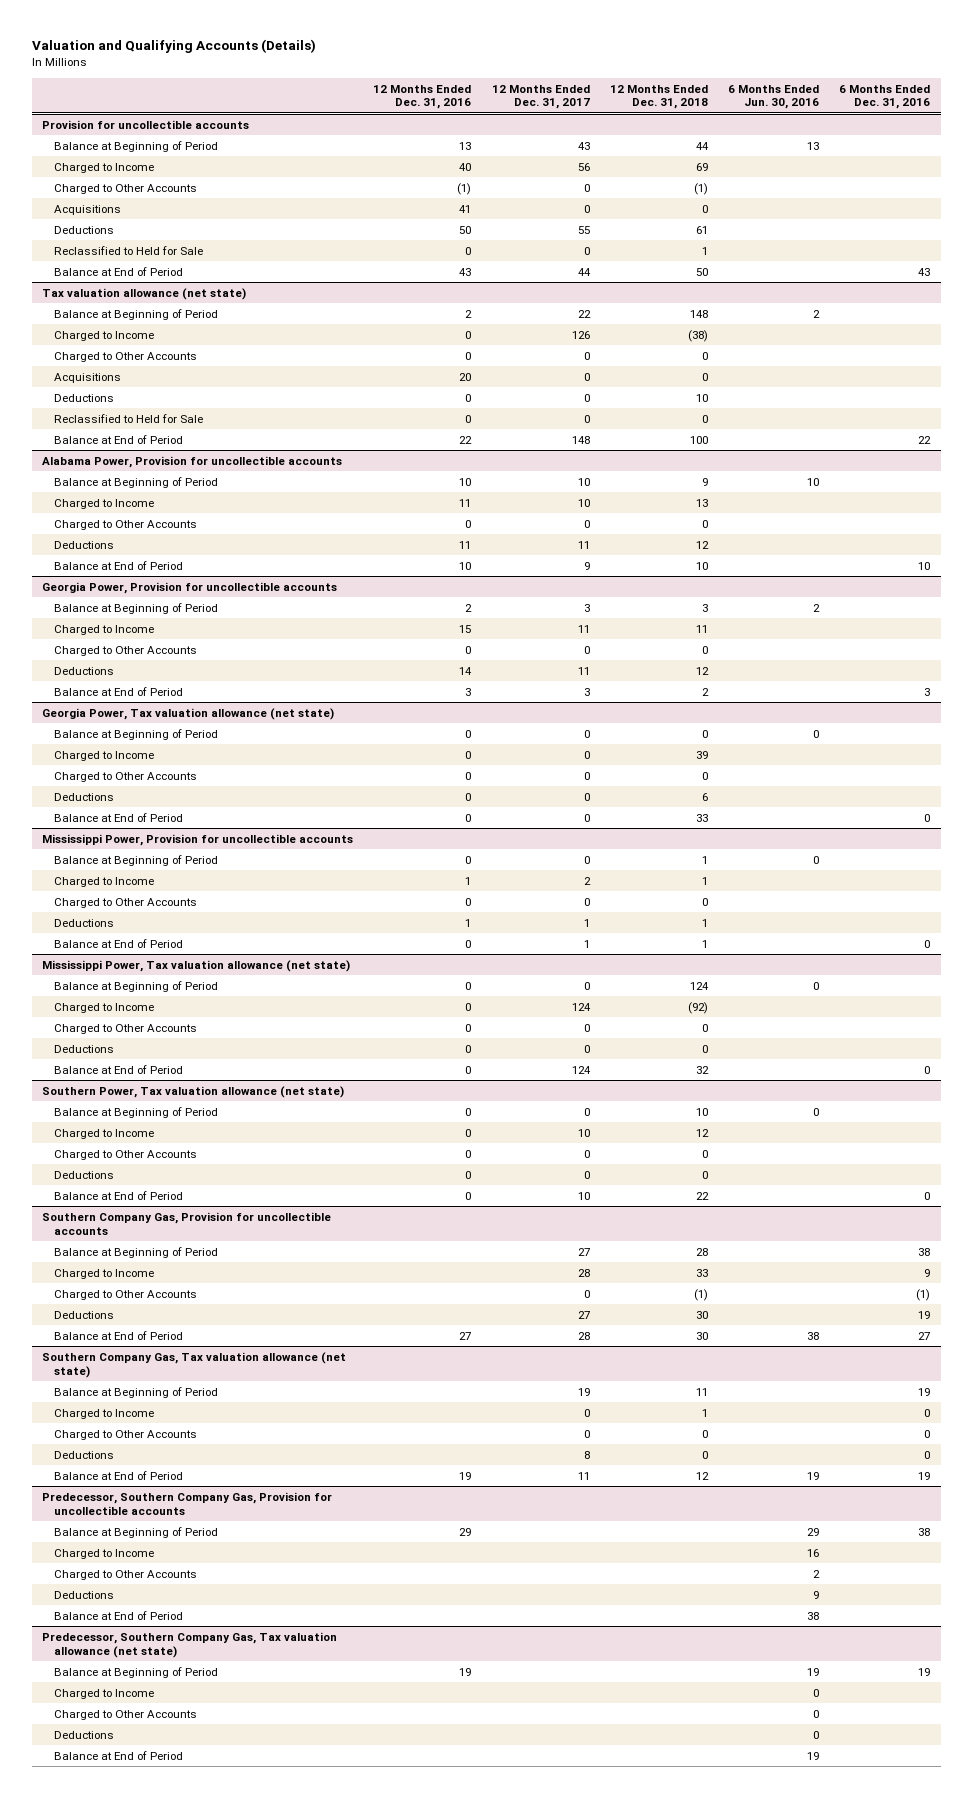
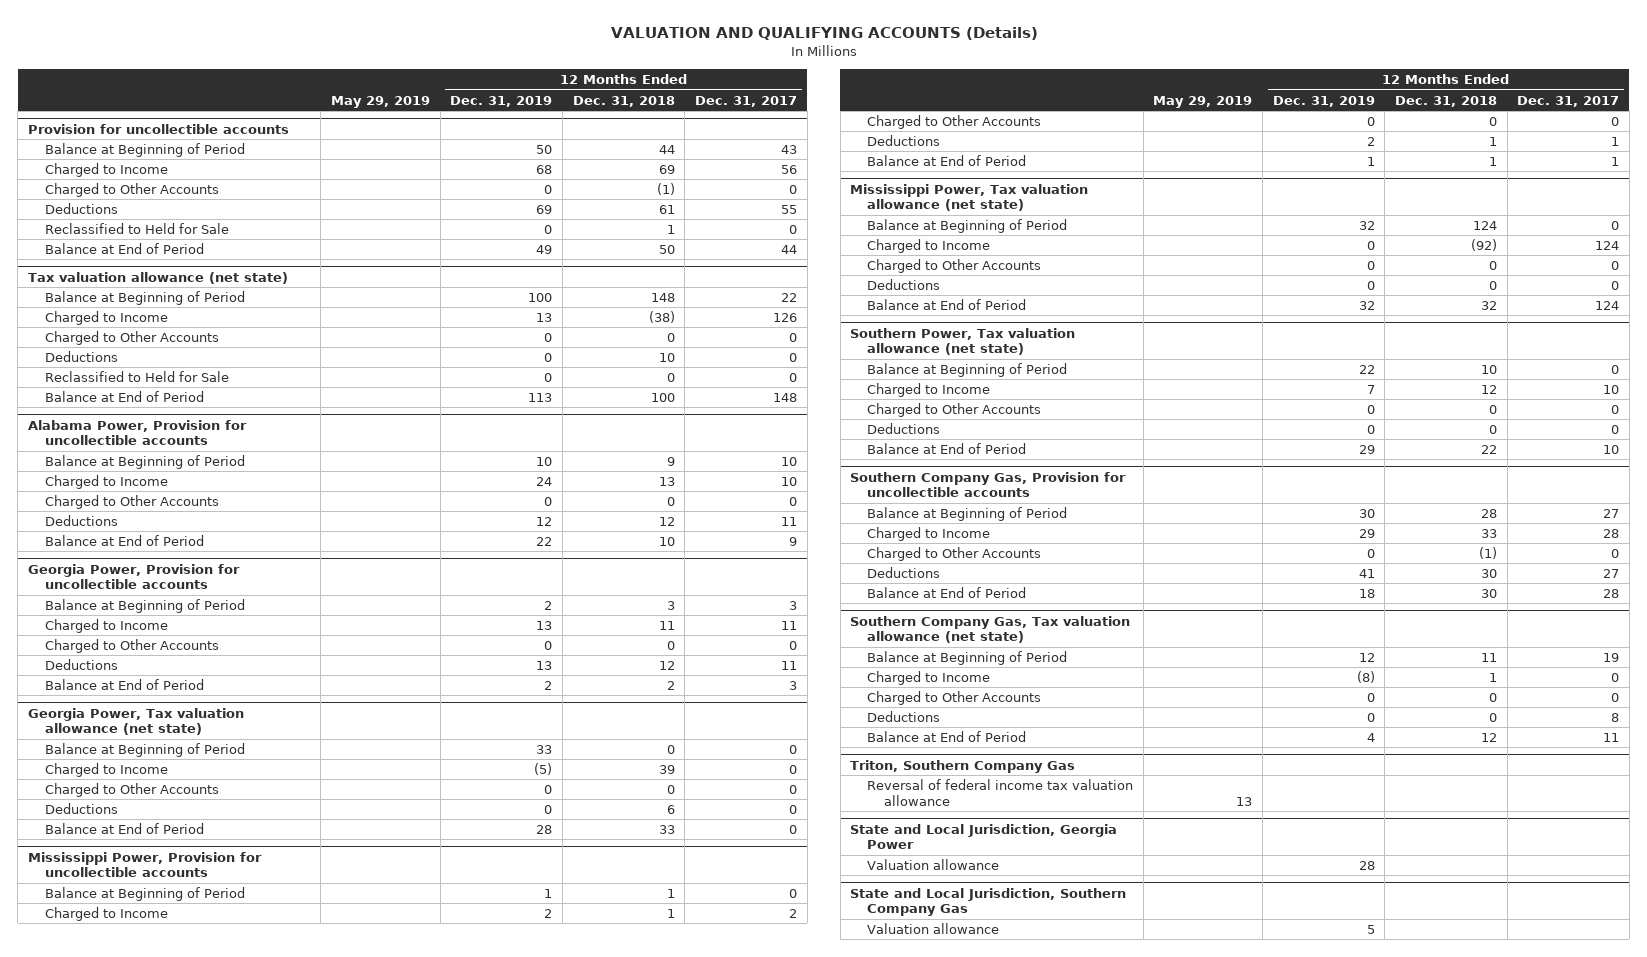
- Valuation and Qualifying Accounts (Details)
+ VALUATION AND QUALIFYING ACCOUNTS (Details)
- | 12 Months Ended Dec. 31, 2016 | 12 Months Ended Dec. 31, 2017 | 12 Months Ended Dec. 31, 2018 | 6 Months Ended Jun. 30, 2016 | 6 Months Ended Dec. 31, 2016
+ | May 29, 2019 | 12 Months Ended Dec. 31, 2019 | 12 Months Ended Dec. 31, 2018 | 12 Months Ended Dec. 31, 2017
@ Provision for uncollectible accounts
- Acquisitions | 41 | 0 | 0 | |
@ Tax valuation allowance (net state)
- Acquisitions | 20 | 0 | 0 | |
- Predecessor, Southern Company Gas, Provision for uncollectible accounts
- Balance at Beginning of Period | 29 | | | 29 | 38
- Charged to Income | | | | 16 |
- Charged to Other Accounts | | | | 2 |
- Deductions | | | | 9 |
- Balance at End of Period | | | | 38 |
- Predecessor, Southern Company Gas, Tax valuation allowance (net state)
- Balance at Beginning of Period | 19 | | | 19 | 19
- Charged to Income | | | | 0 |
- Charged to Other Accounts | | | | 0 |
- Deductions | | | | 0 |
- Balance at End of Period | | | | 19 |
+ Triton, Southern Company Gas
+ Reversal of federal income tax valuation allowance | 13 | | |
+ State and Local Jurisdiction, Georgia Power
+ Valuation allowance | | 28 | |
+ State and Local Jurisdiction, Southern Company Gas
+ Valuation allowance | | 5 | |

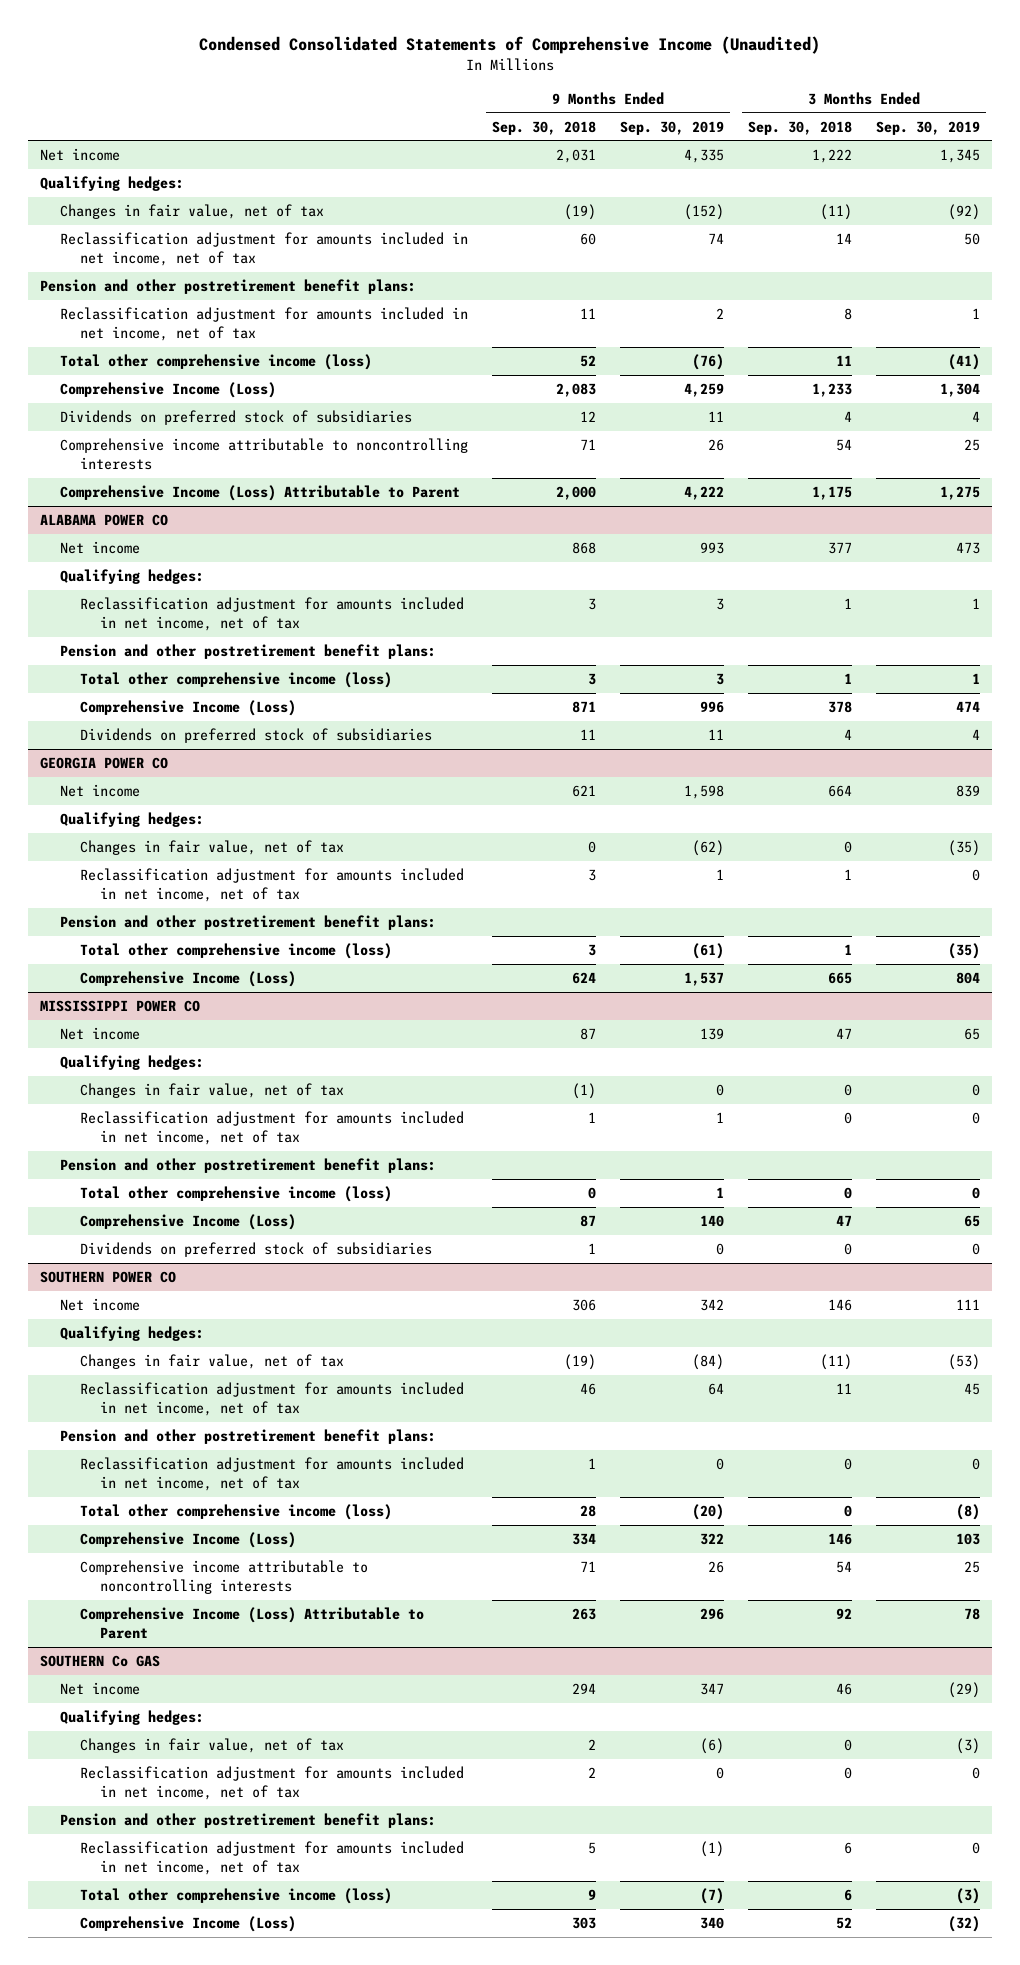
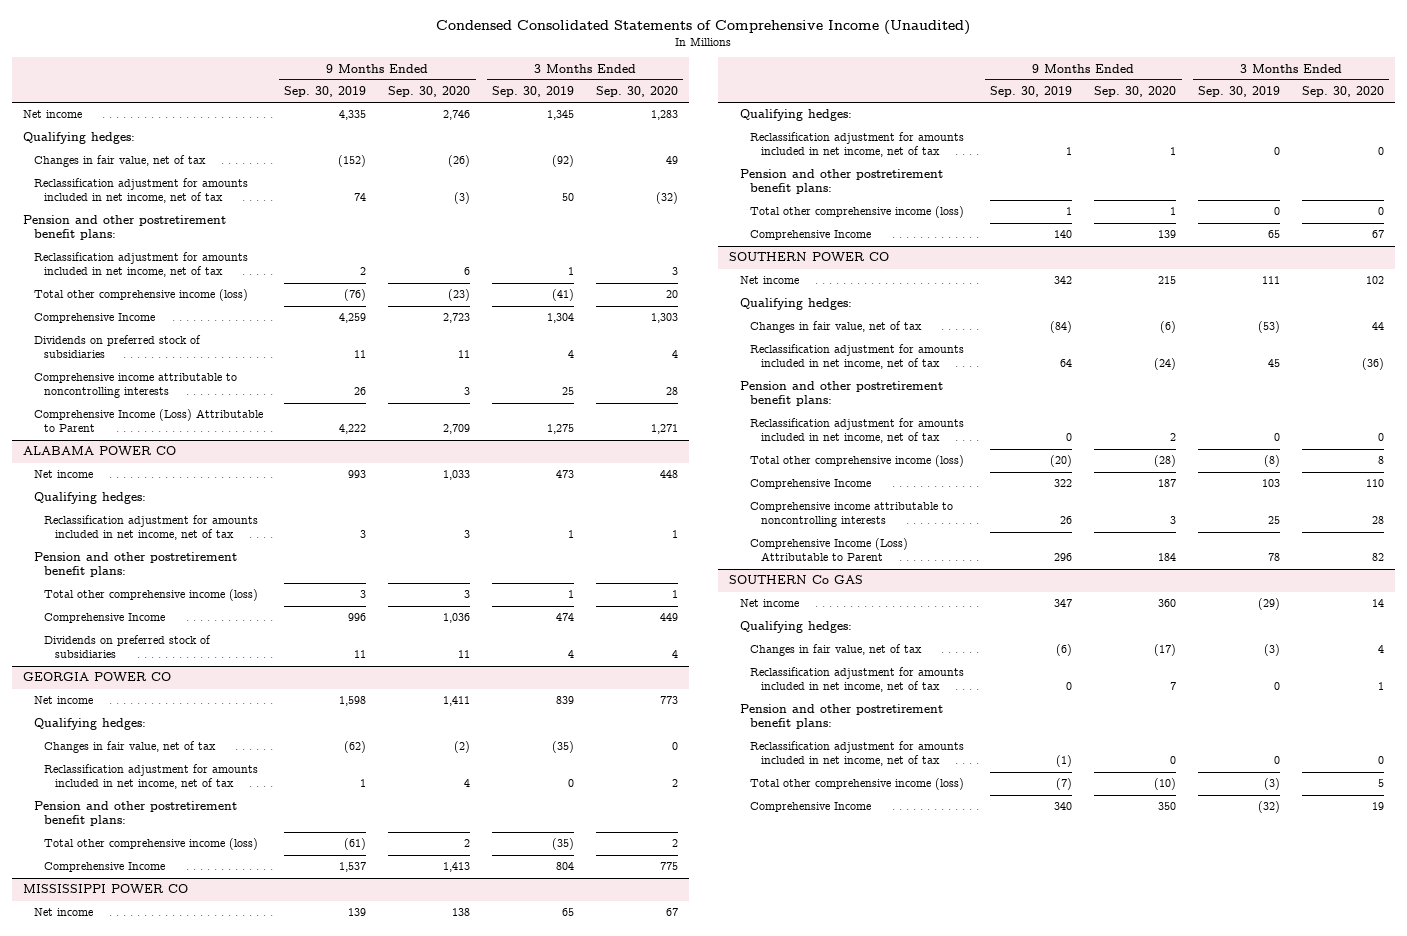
- | 9 Months Ended Sep. 30, 2018 | 9 Months Ended Sep. 30, 2019 | 3 Months Ended Sep. 30, 2018 | 3 Months Ended Sep. 30, 2019
+ | 9 Months Ended Sep. 30, 2019 | 9 Months Ended Sep. 30, 2020 | 3 Months Ended Sep. 30, 2019 | 3 Months Ended Sep. 30, 2020
- Comprehensive Income (Loss) | 2,083 | 4,259 | 1,233 | 1,304
+ Comprehensive Income | 4,259 | 2,723 | 1,304 | 1,303
@ ALABAMA POWER CO
- Comprehensive Income (Loss) | 871 | 996 | 378 | 474
+ Comprehensive Income | 996 | 1,036 | 474 | 449
@ GEORGIA POWER CO
- Comprehensive Income (Loss) | 624 | 1,537 | 665 | 804
+ Comprehensive Income | 1,537 | 1,413 | 804 | 775
@ MISSISSIPPI POWER CO
- Changes in fair value, net of tax | (1) | 0 | 0 | 0
- Comprehensive Income (Loss) | 87 | 140 | 47 | 65
- Dividends on preferred stock of subsidiaries | 1 | 0 | 0 | 0
+ Comprehensive Income | 140 | 139 | 65 | 67
@ SOUTHERN POWER CO
- Comprehensive Income (Loss) | 334 | 322 | 146 | 103
+ Comprehensive Income | 322 | 187 | 103 | 110
@ SOUTHERN Co GAS
- Comprehensive Income (Loss) | 303 | 340 | 52 | (32)
+ Comprehensive Income | 340 | 350 | (32) | 19

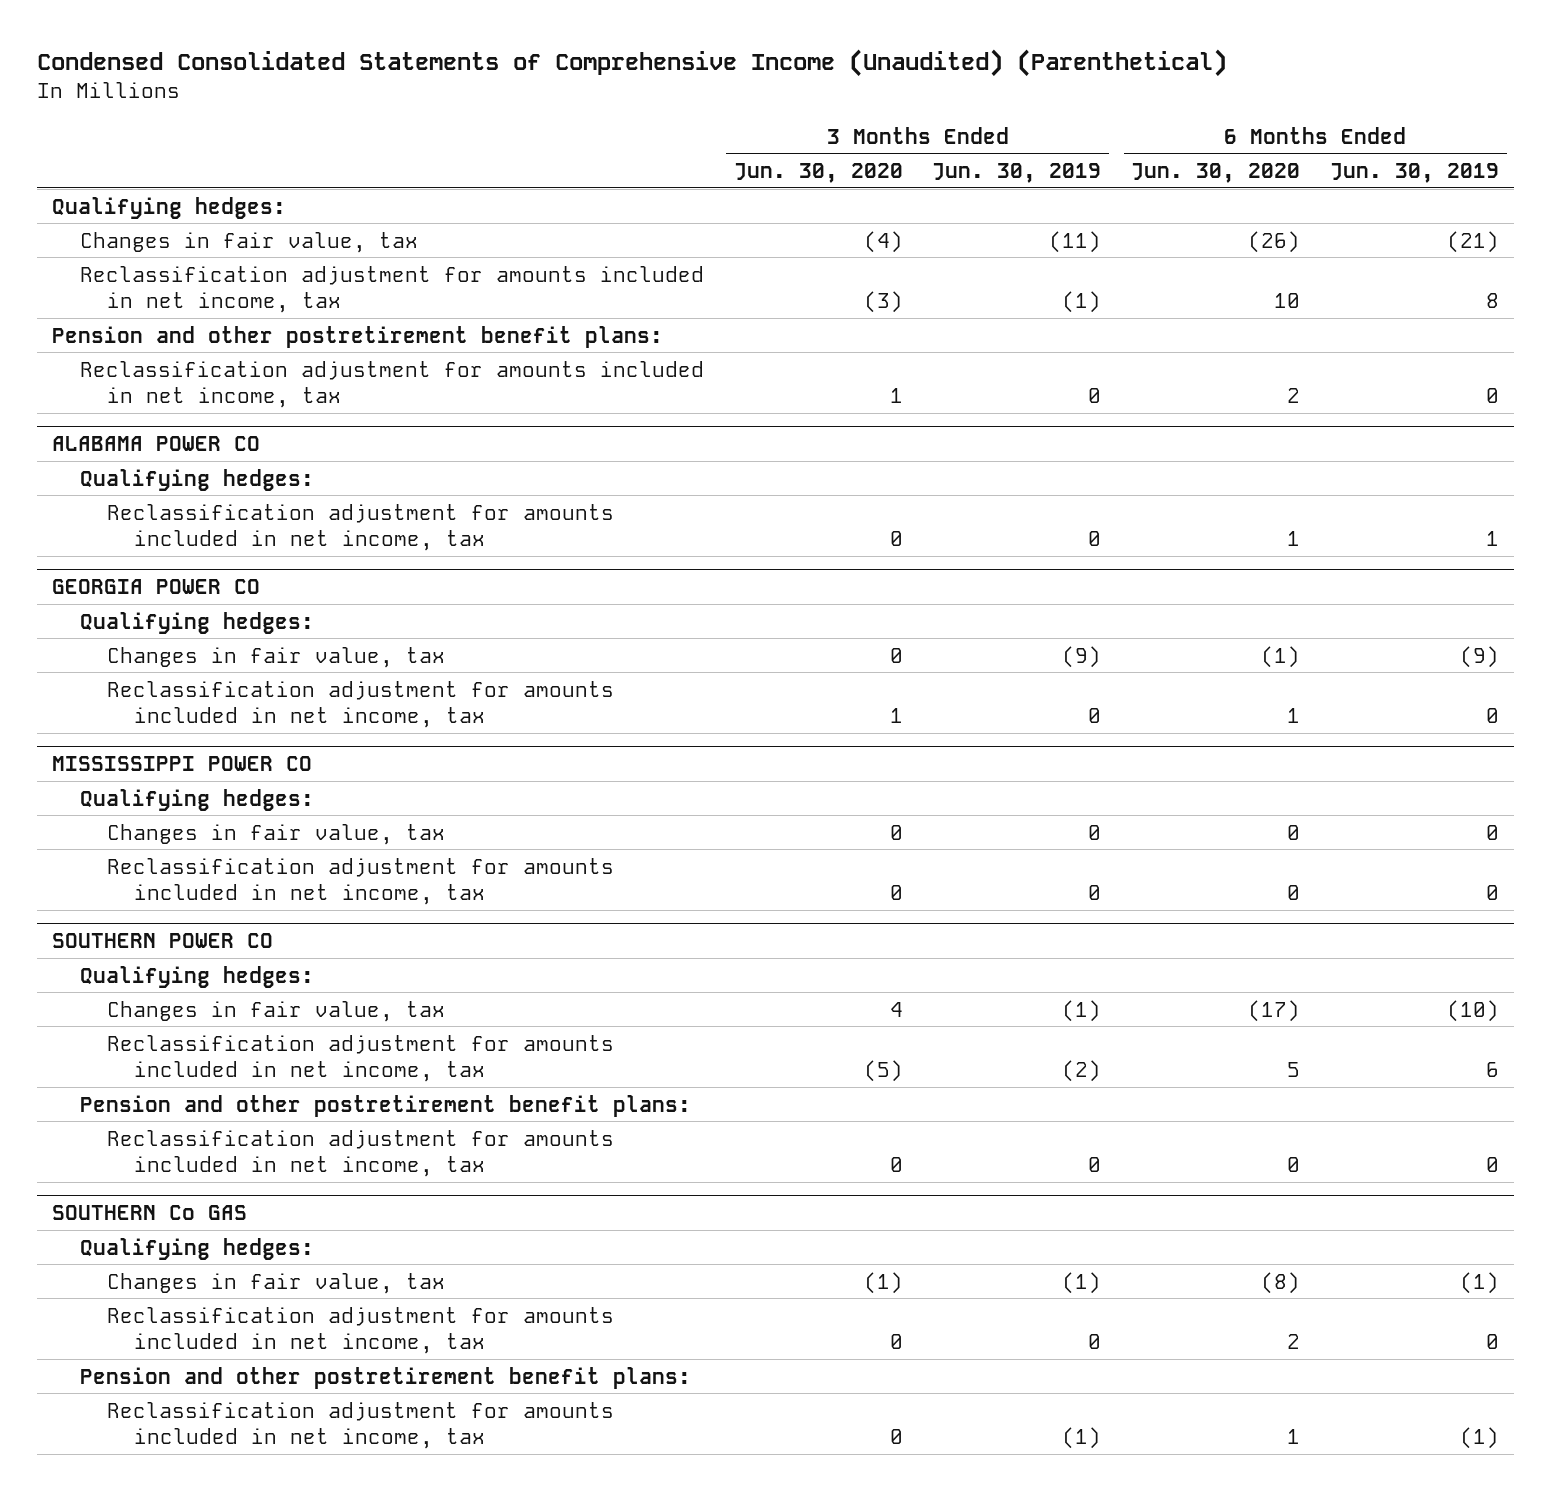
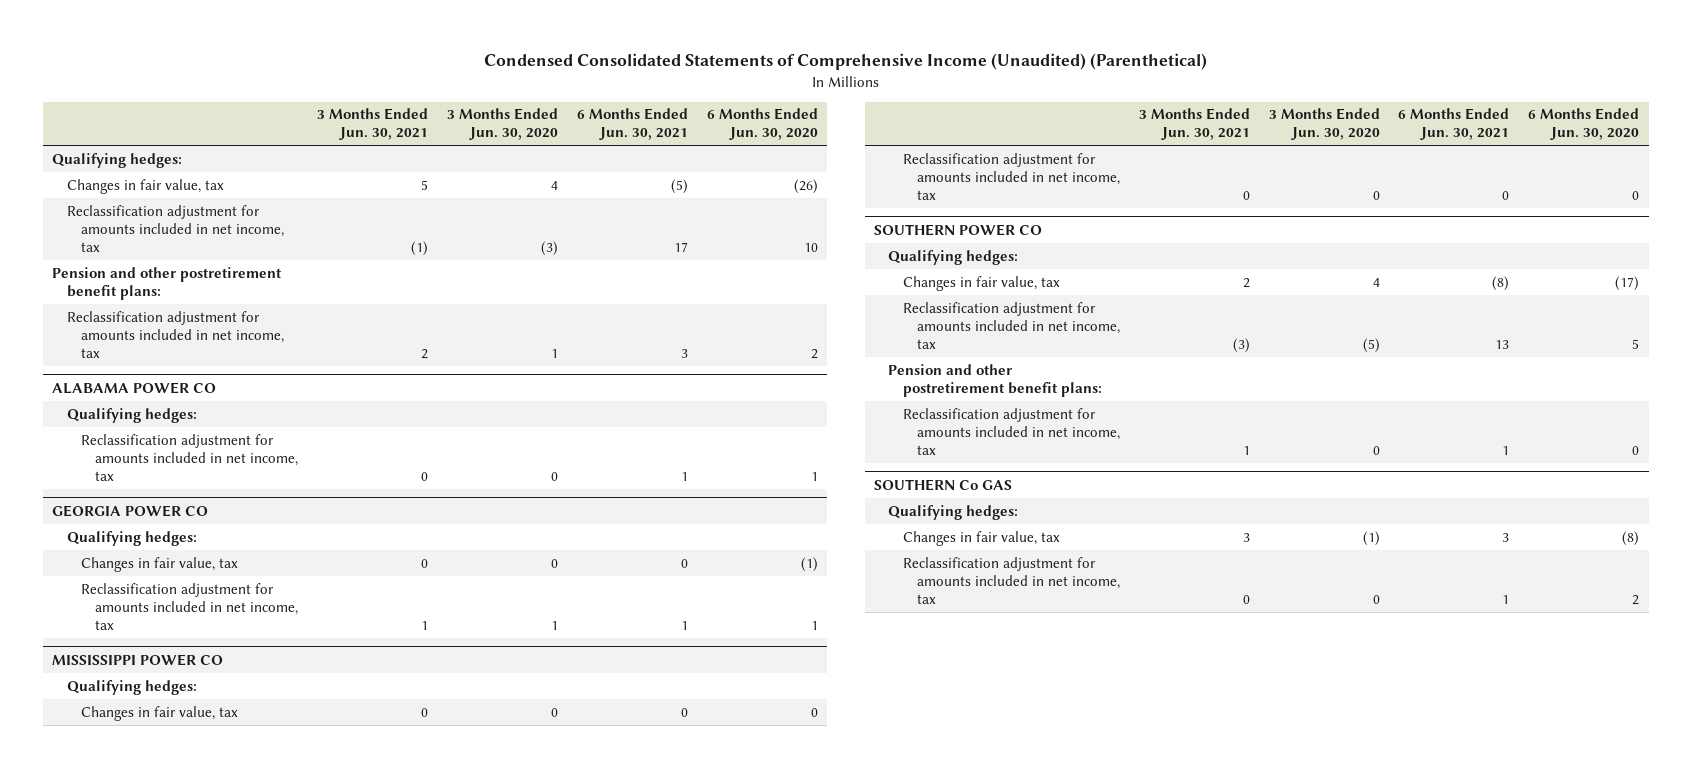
- | 3 Months Ended Jun. 30, 2020 | 3 Months Ended Jun. 30, 2019 | 6 Months Ended Jun. 30, 2020 | 6 Months Ended Jun. 30, 2019
+ | 3 Months Ended Jun. 30, 2021 | 3 Months Ended Jun. 30, 2020 | 6 Months Ended Jun. 30, 2021 | 6 Months Ended Jun. 30, 2020
- Changes in fair value, tax | (4) | (11) | (26) | (21)
+ Changes in fair value, tax | 5 | 4 | (5) | (26)
@ SOUTHERN Co GAS
- Pension and other postretirement benefit plans:
- Reclassification adjustment for amounts included in net income, tax | 0 | (1) | 1 | (1)

